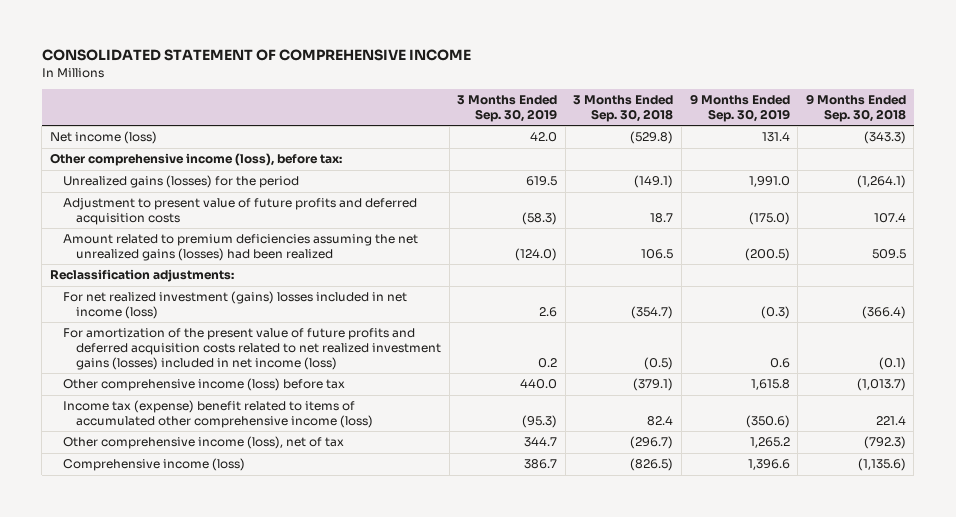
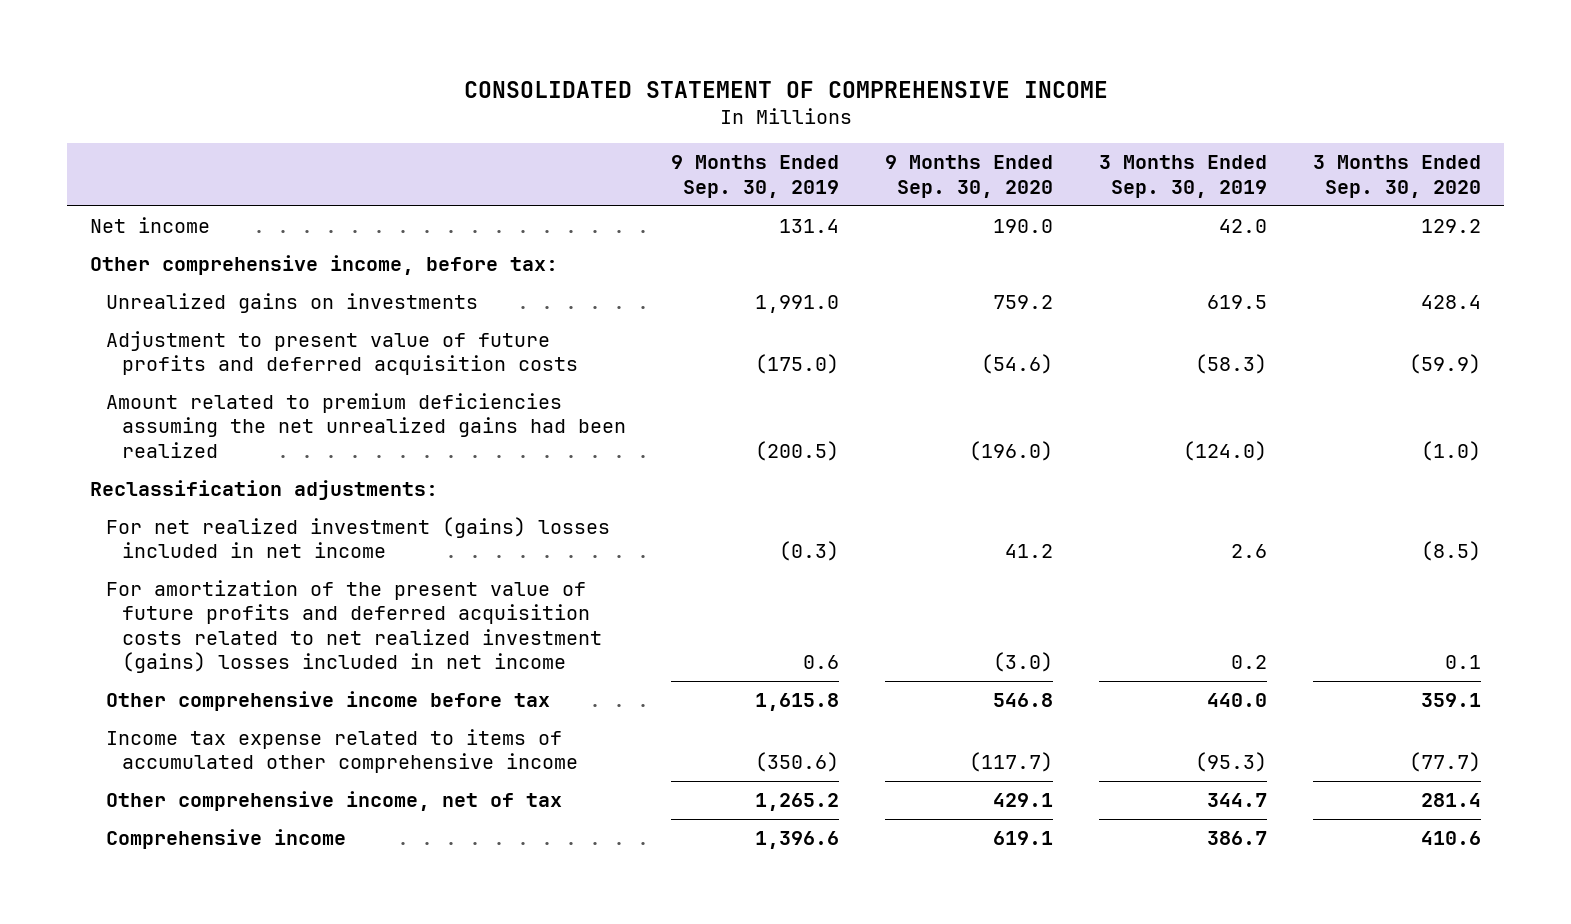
- | 3 Months Ended Sep. 30, 2019 | 3 Months Ended Sep. 30, 2018 | 9 Months Ended Sep. 30, 2019 | 9 Months Ended Sep. 30, 2018
+ | 9 Months Ended Sep. 30, 2019 | 9 Months Ended Sep. 30, 2020 | 3 Months Ended Sep. 30, 2019 | 3 Months Ended Sep. 30, 2020
- Net income (loss) | 42.0 | (529.8) | 131.4 | (343.3)
- Other comprehensive income (loss), before tax:
- Unrealized gains (losses) for the period | 619.5 | (149.1) | 1,991.0 | (1,264.1)
+ Net income | 131.4 | 190.0 | 42.0 | 129.2
+ Other comprehensive income, before tax:
+ Unrealized gains on investments | 1,991.0 | 759.2 | 619.5 | 428.4
- Amount related to premium deficiencies assuming the net unrealized gains (losses) had been realized | (124.0) | 106.5 | (200.5) | 509.5
+ Amount related to premium deficiencies assuming the net unrealized gains had been realized | (200.5) | (196.0) | (124.0) | (1.0)
- For net realized investment (gains) losses included in net income (loss) | 2.6 | (354.7) | (0.3) | (366.4)
- For amortization of the present value of future profits and deferred acquisition costs related to net realized investment gains (losses) included in net income (loss) | 0.2 | (0.5) | 0.6 | (0.1)
- Other comprehensive income (loss) before tax | 440.0 | (379.1) | 1,615.8 | (1,013.7)
- Income tax (expense) benefit related to items of accumulated other comprehensive income (loss) | (95.3) | 82.4 | (350.6) | 221.4
- Other comprehensive income (loss), net of tax | 344.7 | (296.7) | 1,265.2 | (792.3)
- Comprehensive income (loss) | 386.7 | (826.5) | 1,396.6 | (1,135.6)
+ For net realized investment (gains) losses included in net income | (0.3) | 41.2 | 2.6 | (8.5)
+ For amortization of the present value of future profits and deferred acquisition costs related to net realized investment (gains) losses included in net income | 0.6 | (3.0) | 0.2 | 0.1
+ Other comprehensive income before tax | 1,615.8 | 546.8 | 440.0 | 359.1
+ Income tax expense related to items of accumulated other comprehensive income | (350.6) | (117.7) | (95.3) | (77.7)
+ Other comprehensive income, net of tax | 1,265.2 | 429.1 | 344.7 | 281.4
+ Comprehensive income | 1,396.6 | 619.1 | 386.7 | 410.6

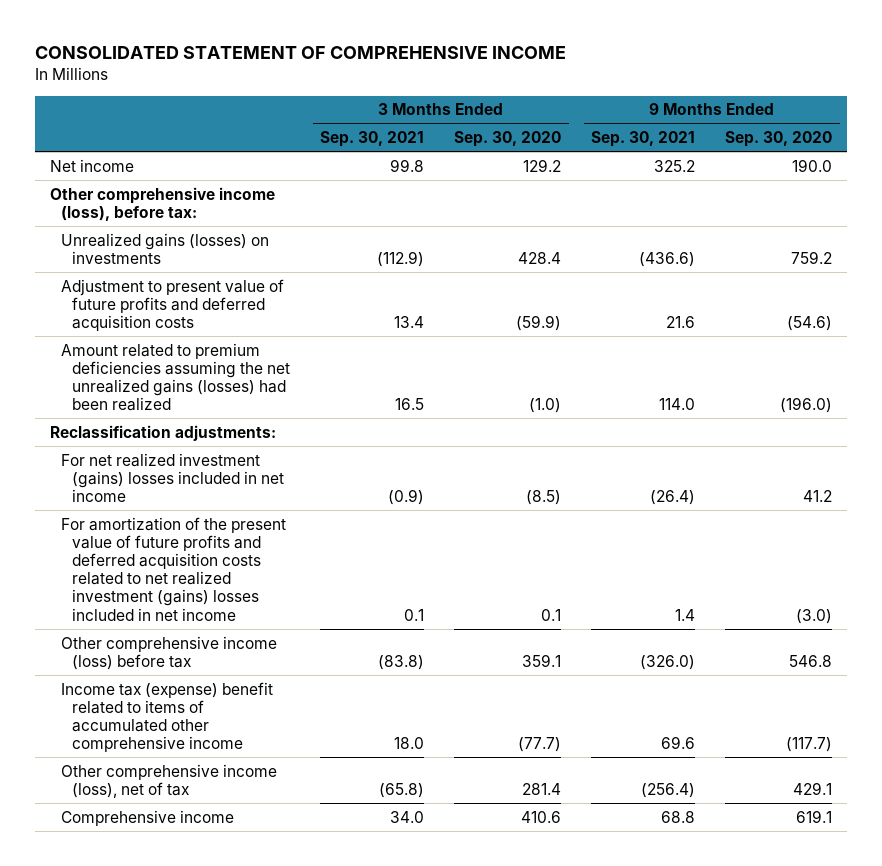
- | 9 Months Ended Sep. 30, 2019 | 9 Months Ended Sep. 30, 2020 | 3 Months Ended Sep. 30, 2019 | 3 Months Ended Sep. 30, 2020
+ | 3 Months Ended Sep. 30, 2021 | 3 Months Ended Sep. 30, 2020 | 9 Months Ended Sep. 30, 2021 | 9 Months Ended Sep. 30, 2020
- Other comprehensive income, before tax:
- Unrealized gains on investments | 1,991.0 | 759.2 | 619.5 | 428.4
+ Other comprehensive income (loss), before tax:
+ Unrealized gains (losses) on investments | (112.9) | 428.4 | (436.6) | 759.2
- Amount related to premium deficiencies assuming the net unrealized gains had been realized | (200.5) | (196.0) | (124.0) | (1.0)
+ Amount related to premium deficiencies assuming the net unrealized gains (losses) had been realized | 16.5 | (1.0) | 114.0 | (196.0)
- Other comprehensive income before tax | 1,615.8 | 546.8 | 440.0 | 359.1
- Income tax expense related to items of accumulated other comprehensive income | (350.6) | (117.7) | (95.3) | (77.7)
- Other comprehensive income, net of tax | 1,265.2 | 429.1 | 344.7 | 281.4
+ Other comprehensive income (loss) before tax | (83.8) | 359.1 | (326.0) | 546.8
+ Income tax (expense) benefit related to items of accumulated other comprehensive income | 18.0 | (77.7) | 69.6 | (117.7)
+ Other comprehensive income (loss), net of tax | (65.8) | 281.4 | (256.4) | 429.1

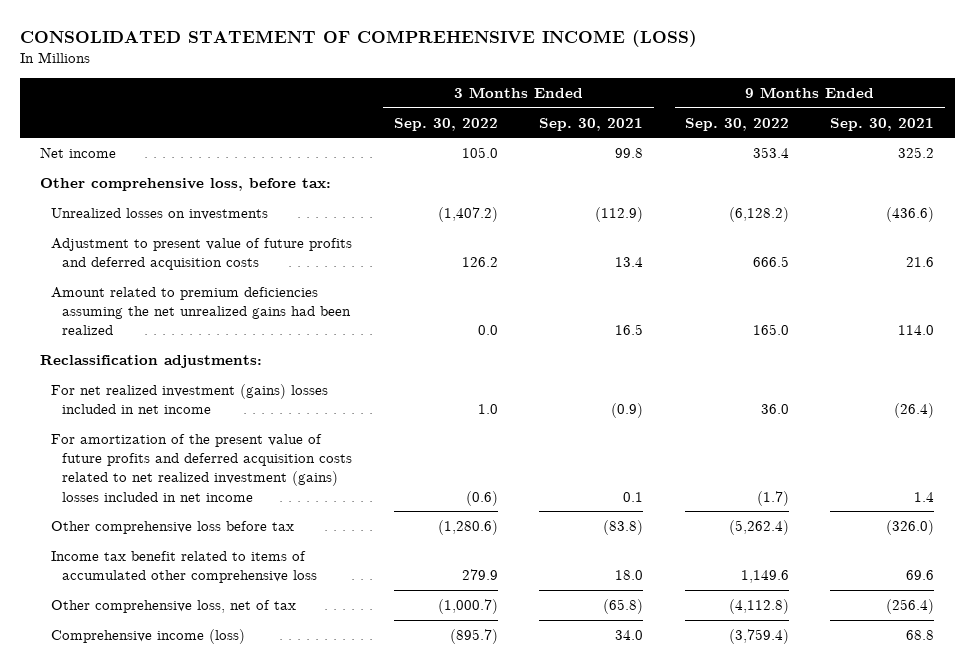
- CONSOLIDATED STATEMENT OF COMPREHENSIVE INCOME
+ CONSOLIDATED STATEMENT OF COMPREHENSIVE INCOME (LOSS)
- | 3 Months Ended Sep. 30, 2021 | 3 Months Ended Sep. 30, 2020 | 9 Months Ended Sep. 30, 2021 | 9 Months Ended Sep. 30, 2020
+ | 3 Months Ended Sep. 30, 2022 | 3 Months Ended Sep. 30, 2021 | 9 Months Ended Sep. 30, 2022 | 9 Months Ended Sep. 30, 2021
- Other comprehensive income (loss), before tax:
- Unrealized gains (losses) on investments | (112.9) | 428.4 | (436.6) | 759.2
+ Other comprehensive loss, before tax:
+ Unrealized losses on investments | (1,407.2) | (112.9) | (6,128.2) | (436.6)
- Amount related to premium deficiencies assuming the net unrealized gains (losses) had been realized | 16.5 | (1.0) | 114.0 | (196.0)
+ Amount related to premium deficiencies assuming the net unrealized gains had been realized | 0.0 | 16.5 | 165.0 | 114.0
- Other comprehensive income (loss) before tax | (83.8) | 359.1 | (326.0) | 546.8
- Income tax (expense) benefit related to items of accumulated other comprehensive income | 18.0 | (77.7) | 69.6 | (117.7)
- Other comprehensive income (loss), net of tax | (65.8) | 281.4 | (256.4) | 429.1
- Comprehensive income | 34.0 | 410.6 | 68.8 | 619.1
+ Other comprehensive loss before tax | (1,280.6) | (83.8) | (5,262.4) | (326.0)
+ Income tax benefit related to items of accumulated other comprehensive loss | 279.9 | 18.0 | 1,149.6 | 69.6
+ Other comprehensive loss, net of tax | (1,000.7) | (65.8) | (4,112.8) | (256.4)
+ Comprehensive income (loss) | (895.7) | 34.0 | (3,759.4) | 68.8

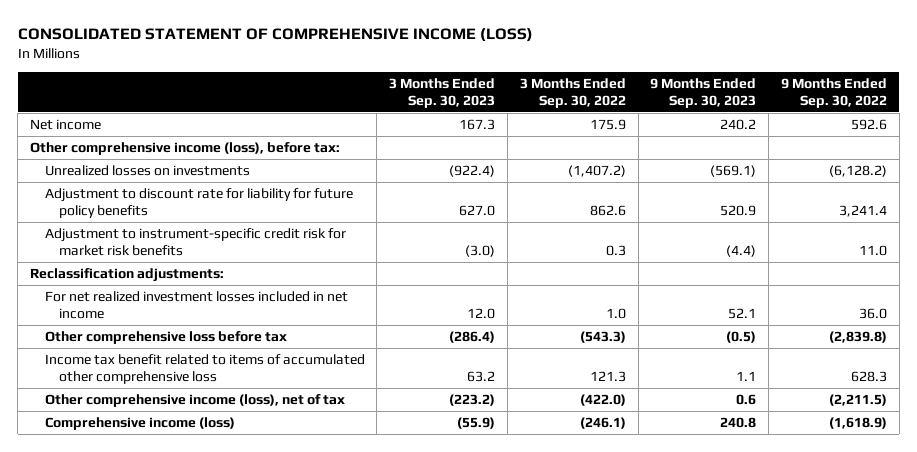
- | 3 Months Ended Sep. 30, 2022 | 3 Months Ended Sep. 30, 2021 | 9 Months Ended Sep. 30, 2022 | 9 Months Ended Sep. 30, 2021
+ | 3 Months Ended Sep. 30, 2023 | 3 Months Ended Sep. 30, 2022 | 9 Months Ended Sep. 30, 2023 | 9 Months Ended Sep. 30, 2022
- Net income | 105.0 | 99.8 | 353.4 | 325.2
- Other comprehensive loss, before tax:
+ Net income | 167.3 | 175.9 | 240.2 | 592.6
+ Other comprehensive income (loss), before tax:
- Adjustment to present value of future profits and deferred acquisition costs | 126.2 | 13.4 | 666.5 | 21.6
- Amount related to premium deficiencies assuming the net unrealized gains had been realized | 0.0 | 16.5 | 165.0 | 114.0
+ Adjustment to discount rate for liability for future policy benefits | 627.0 | 862.6 | 520.9 | 3,241.4
+ Adjustment to instrument-specific credit risk for market risk benefits | (3.0) | 0.3 | (4.4) | 11.0
- For net realized investment (gains) losses included in net income | 1.0 | (0.9) | 36.0 | (26.4)
- For amortization of the present value of future profits and deferred acquisition costs related to net realized investment (gains) losses included in net income | (0.6) | 0.1 | (1.7) | 1.4
- Other comprehensive loss before tax | (1,280.6) | (83.8) | (5,262.4) | (326.0)
- Income tax benefit related to items of accumulated other comprehensive loss | 279.9 | 18.0 | 1,149.6 | 69.6
- Other comprehensive loss, net of tax | (1,000.7) | (65.8) | (4,112.8) | (256.4)
- Comprehensive income (loss) | (895.7) | 34.0 | (3,759.4) | 68.8
+ For net realized investment losses included in net income | 12.0 | 1.0 | 52.1 | 36.0
+ Other comprehensive loss before tax | (286.4) | (543.3) | (0.5) | (2,839.8)
+ Income tax benefit related to items of accumulated other comprehensive loss | 63.2 | 121.3 | 1.1 | 628.3
+ Other comprehensive income (loss), net of tax | (223.2) | (422.0) | 0.6 | (2,211.5)
+ Comprehensive income (loss) | (55.9) | (246.1) | 240.8 | (1,618.9)

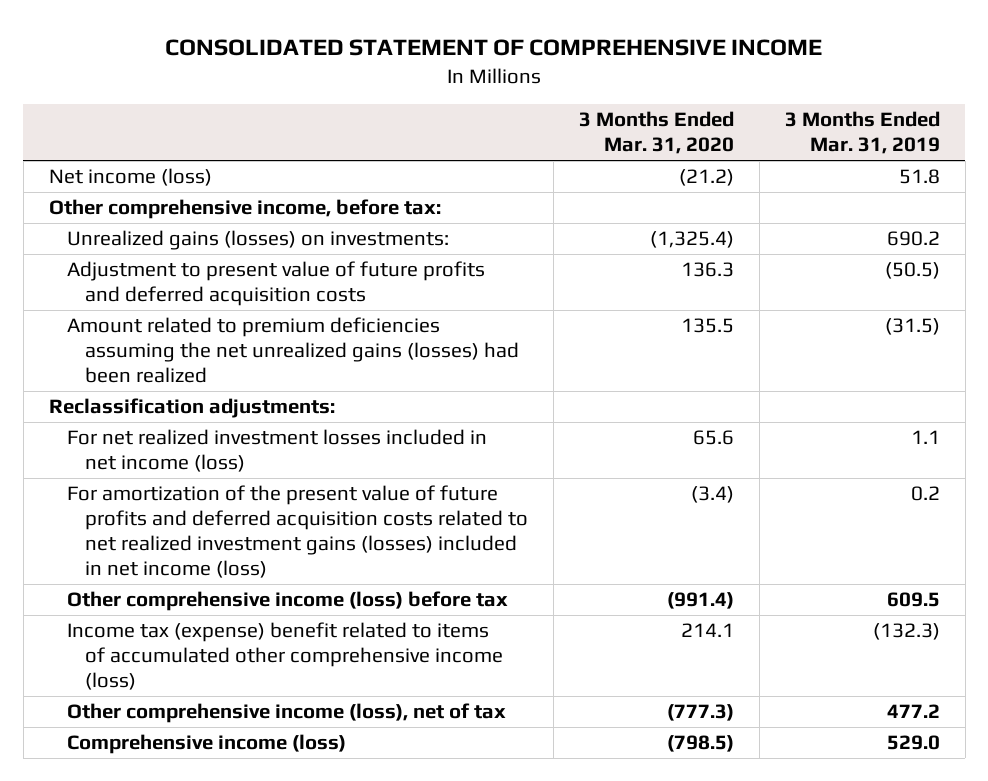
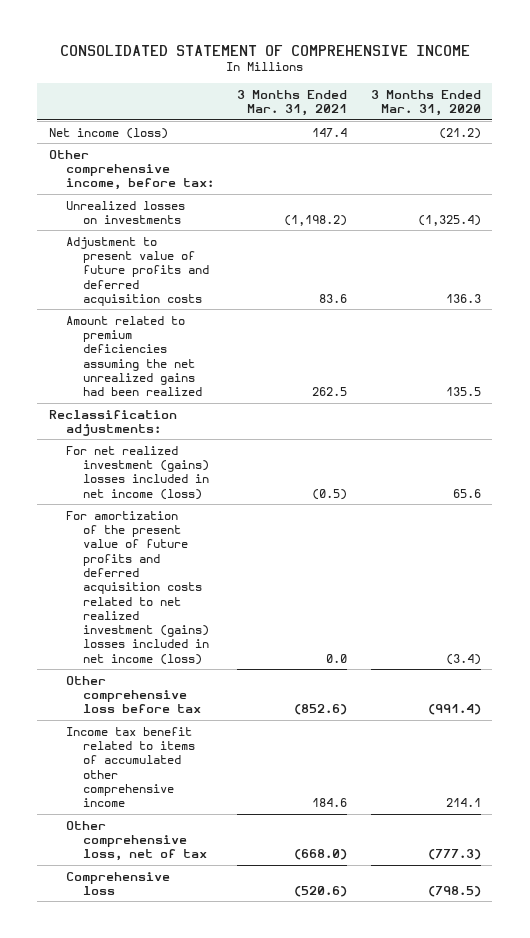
- | 3 Months Ended Mar. 31, 2020 | 3 Months Ended Mar. 31, 2019
+ | 3 Months Ended Mar. 31, 2021 | 3 Months Ended Mar. 31, 2020
- Unrealized gains (losses) on investments: | (1,325.4) | 690.2
+ Unrealized losses on investments | (1,198.2) | (1,325.4)
- Amount related to premium deficiencies assuming the net unrealized gains (losses) had been realized | 135.5 | (31.5)
+ Amount related to premium deficiencies assuming the net unrealized gains had been realized | 262.5 | 135.5
- For net realized investment losses included in net income (loss) | 65.6 | 1.1
- For amortization of the present value of future profits and deferred acquisition costs related to net realized investment gains (losses) included in net income (loss) | (3.4) | 0.2
- Other comprehensive income (loss) before tax | (991.4) | 609.5
- Income tax (expense) benefit related to items of accumulated other comprehensive income (loss) | 214.1 | (132.3)
- Other comprehensive income (loss), net of tax | (777.3) | 477.2
- Comprehensive income (loss) | (798.5) | 529.0
+ For net realized investment (gains) losses included in net income (loss) | (0.5) | 65.6
+ For amortization of the present value of future profits and deferred acquisition costs related to net realized investment (gains) losses included in net income (loss) | 0.0 | (3.4)
+ Other comprehensive loss before tax | (852.6) | (991.4)
+ Income tax benefit related to items of accumulated other comprehensive income | 184.6 | 214.1
+ Other comprehensive loss, net of tax | (668.0) | (777.3)
+ Comprehensive loss | (520.6) | (798.5)

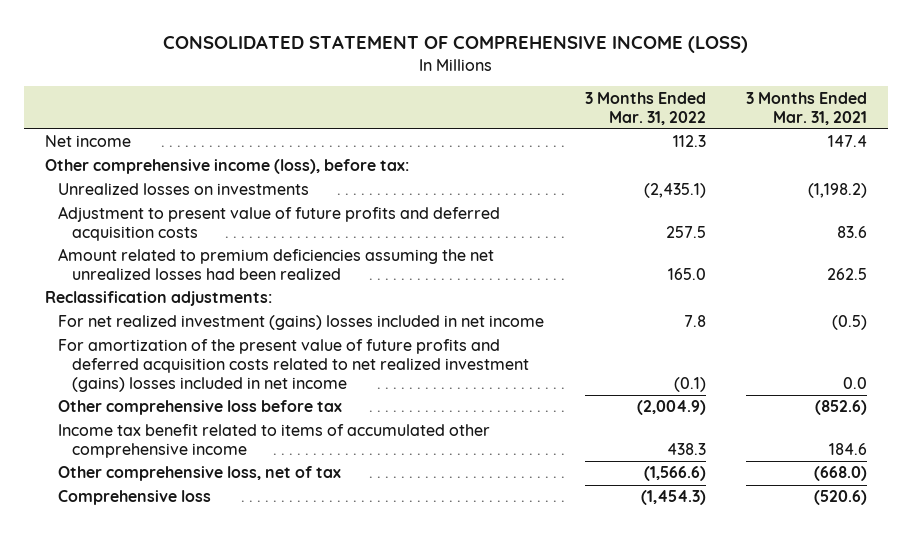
- CONSOLIDATED STATEMENT OF COMPREHENSIVE INCOME
+ CONSOLIDATED STATEMENT OF COMPREHENSIVE INCOME (LOSS)
- | 3 Months Ended Mar. 31, 2021 | 3 Months Ended Mar. 31, 2020
+ | 3 Months Ended Mar. 31, 2022 | 3 Months Ended Mar. 31, 2021
- Net income (loss) | 147.4 | (21.2)
- Other comprehensive income, before tax:
+ Net income | 112.3 | 147.4
+ Other comprehensive income (loss), before tax:
- Amount related to premium deficiencies assuming the net unrealized gains had been realized | 262.5 | 135.5
+ Amount related to premium deficiencies assuming the net unrealized losses had been realized | 165.0 | 262.5
- For net realized investment (gains) losses included in net income (loss) | (0.5) | 65.6
- For amortization of the present value of future profits and deferred acquisition costs related to net realized investment (gains) losses included in net income (loss) | 0.0 | (3.4)
+ For net realized investment (gains) losses included in net income | 7.8 | (0.5)
+ For amortization of the present value of future profits and deferred acquisition costs related to net realized investment (gains) losses included in net income | (0.1) | 0.0

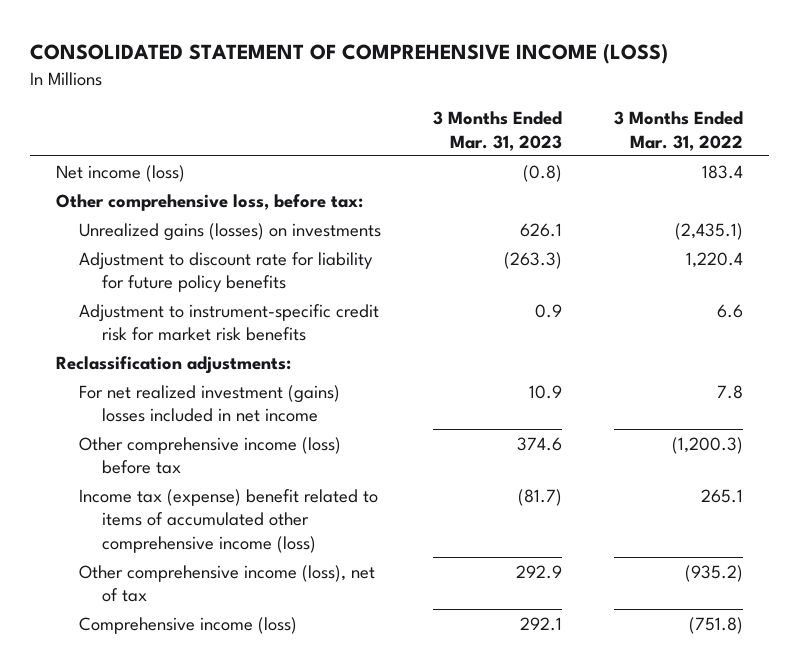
- | 3 Months Ended Mar. 31, 2022 | 3 Months Ended Mar. 31, 2021
+ | 3 Months Ended Mar. 31, 2023 | 3 Months Ended Mar. 31, 2022
- Net income | 112.3 | 147.4
- Other comprehensive income (loss), before tax:
- Unrealized losses on investments | (2,435.1) | (1,198.2)
- Adjustment to present value of future profits and deferred acquisition costs | 257.5 | 83.6
- Amount related to premium deficiencies assuming the net unrealized losses had been realized | 165.0 | 262.5
+ Net income (loss) | (0.8) | 183.4
+ Other comprehensive loss, before tax:
+ Unrealized gains (losses) on investments | 626.1 | (2,435.1)
+ Adjustment to discount rate for liability for future policy benefits | (263.3) | 1,220.4
+ Adjustment to instrument-specific credit risk for market risk benefits | 0.9 | 6.6
- For amortization of the present value of future profits and deferred acquisition costs related to net realized investment (gains) losses included in net income | (0.1) | 0.0
- Other comprehensive loss before tax | (2,004.9) | (852.6)
- Income tax benefit related to items of accumulated other comprehensive income | 438.3 | 184.6
- Other comprehensive loss, net of tax | (1,566.6) | (668.0)
- Comprehensive loss | (1,454.3) | (520.6)
+ Other comprehensive income (loss) before tax | 374.6 | (1,200.3)
+ Income tax (expense) benefit related to items of accumulated other comprehensive income (loss) | (81.7) | 265.1
+ Other comprehensive income (loss), net of tax | 292.9 | (935.2)
+ Comprehensive income (loss) | 292.1 | (751.8)

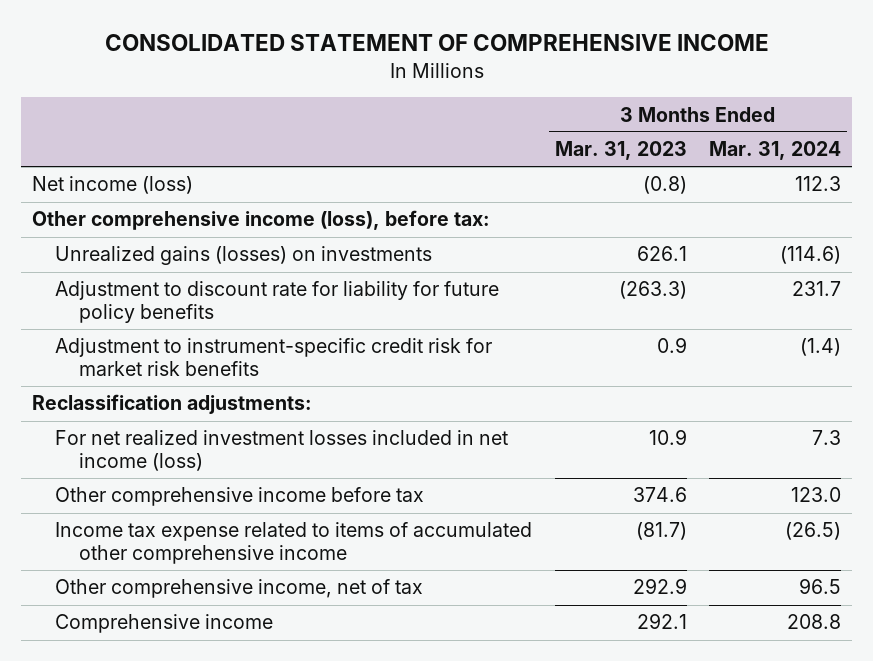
- CONSOLIDATED STATEMENT OF COMPREHENSIVE INCOME (LOSS)
+ CONSOLIDATED STATEMENT OF COMPREHENSIVE INCOME
- | 3 Months Ended Mar. 31, 2023 | 3 Months Ended Mar. 31, 2022
+ | 3 Months Ended Mar. 31, 2023 | 3 Months Ended Mar. 31, 2024
- Other comprehensive loss, before tax:
+ Other comprehensive income (loss), before tax:
- For net realized investment (gains) losses included in net income | 10.9 | 7.8
- Other comprehensive income (loss) before tax | 374.6 | (1,200.3)
- Income tax (expense) benefit related to items of accumulated other comprehensive income (loss) | (81.7) | 265.1
- Other comprehensive income (loss), net of tax | 292.9 | (935.2)
- Comprehensive income (loss) | 292.1 | (751.8)
+ For net realized investment losses included in net income (loss) | 10.9 | 7.3
+ Other comprehensive income before tax | 374.6 | 123.0
+ Income tax expense related to items of accumulated other comprehensive income | (81.7) | (26.5)
+ Other comprehensive income, net of tax | 292.9 | 96.5
+ Comprehensive income | 292.1 | 208.8

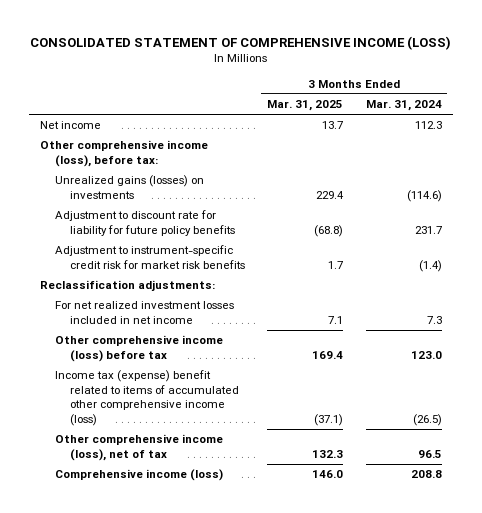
- CONSOLIDATED STATEMENT OF COMPREHENSIVE INCOME
+ CONSOLIDATED STATEMENT OF COMPREHENSIVE INCOME (LOSS)
- | 3 Months Ended Mar. 31, 2023 | 3 Months Ended Mar. 31, 2024
+ | 3 Months Ended Mar. 31, 2025 | 3 Months Ended Mar. 31, 2024
- Net income (loss) | (0.8) | 112.3
+ Net income | 13.7 | 112.3
- For net realized investment losses included in net income (loss) | 10.9 | 7.3
- Other comprehensive income before tax | 374.6 | 123.0
- Income tax expense related to items of accumulated other comprehensive income | (81.7) | (26.5)
- Other comprehensive income, net of tax | 292.9 | 96.5
- Comprehensive income | 292.1 | 208.8
+ For net realized investment losses included in net income | 7.1 | 7.3
+ Other comprehensive income (loss) before tax | 169.4 | 123.0
+ Income tax (expense) benefit related to items of accumulated other comprehensive income (loss) | (37.1) | (26.5)
+ Other comprehensive income (loss), net of tax | 132.3 | 96.5
+ Comprehensive income (loss) | 146.0 | 208.8

